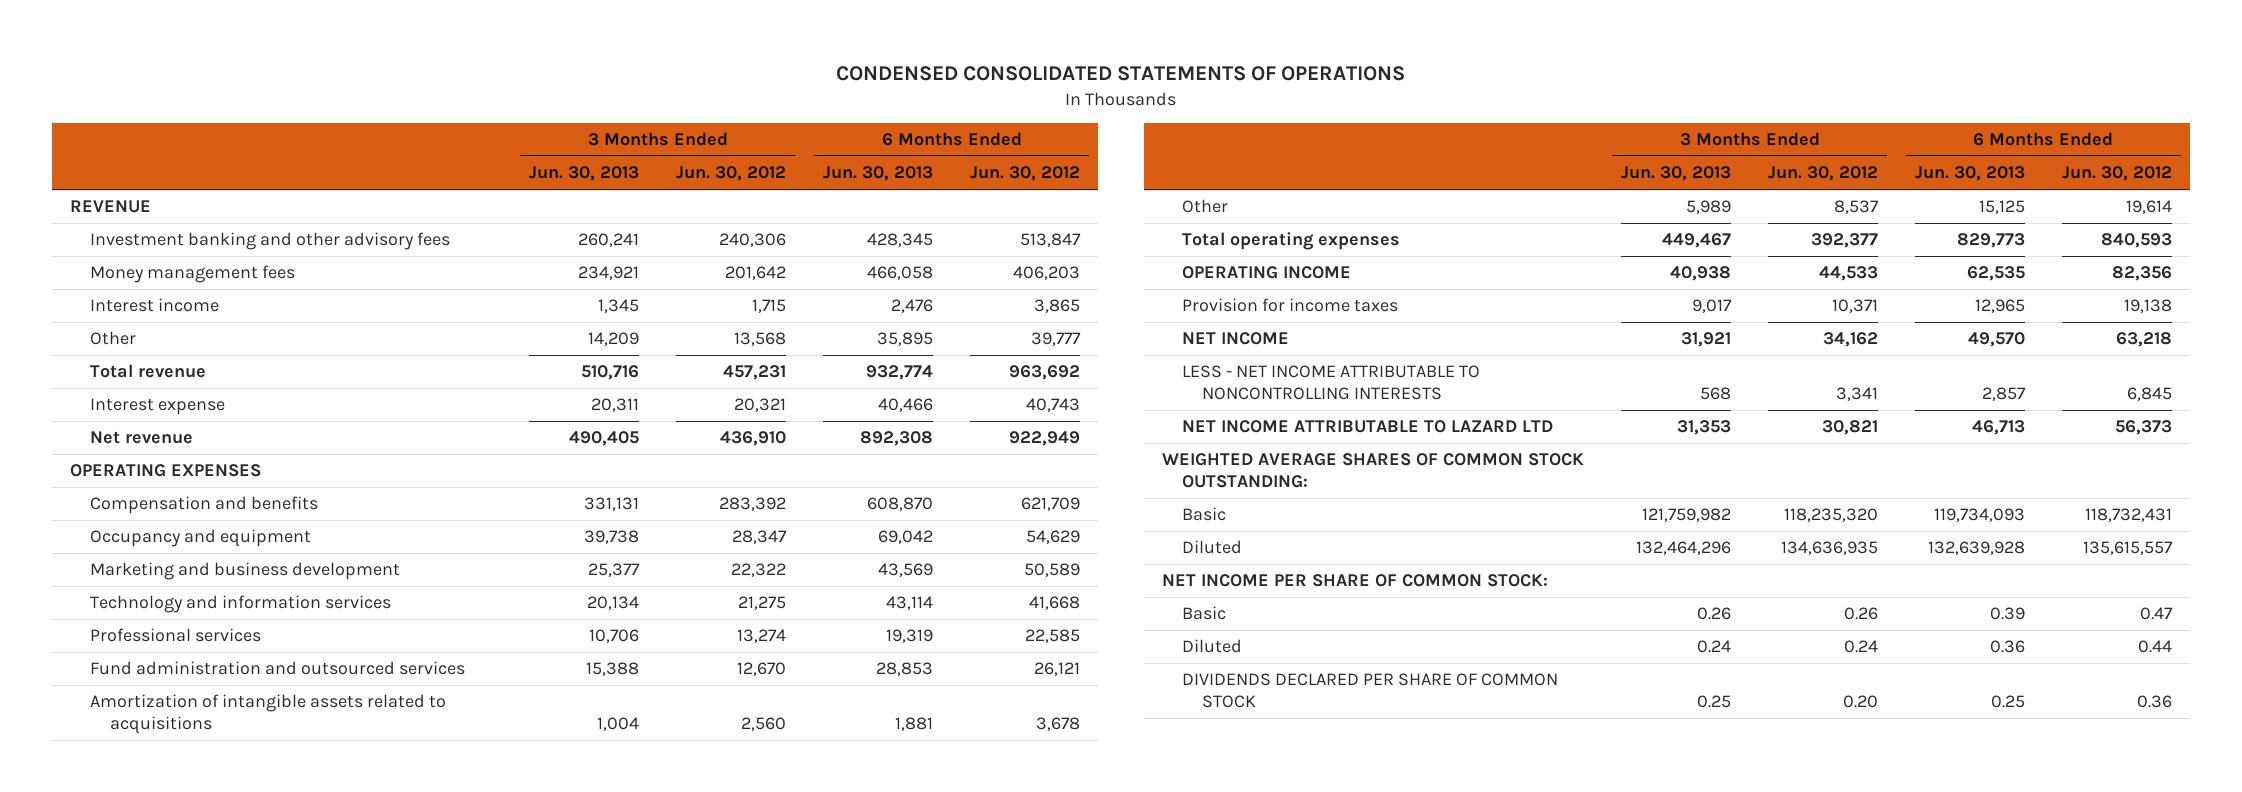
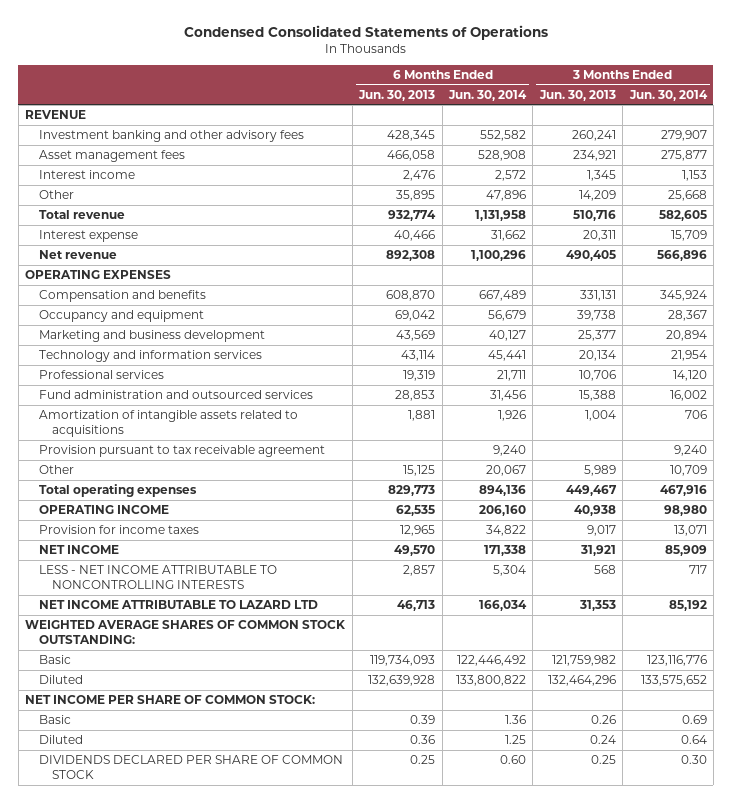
- CONDENSED CONSOLIDATED STATEMENTS OF OPERATIONS
+ Condensed Consolidated Statements of Operations
- | 3 Months Ended Jun. 30, 2013 | 3 Months Ended Jun. 30, 2012 | 6 Months Ended Jun. 30, 2013 | 6 Months Ended Jun. 30, 2012
+ | 6 Months Ended Jun. 30, 2013 | 6 Months Ended Jun. 30, 2014 | 3 Months Ended Jun. 30, 2013 | 3 Months Ended Jun. 30, 2014
- Money management fees | 234,921 | 201,642 | 466,058 | 406,203
+ Asset management fees | 466,058 | 528,908 | 234,921 | 275,877
+ Provision pursuant to tax receivable agreement | | 9,240 | | 9,240

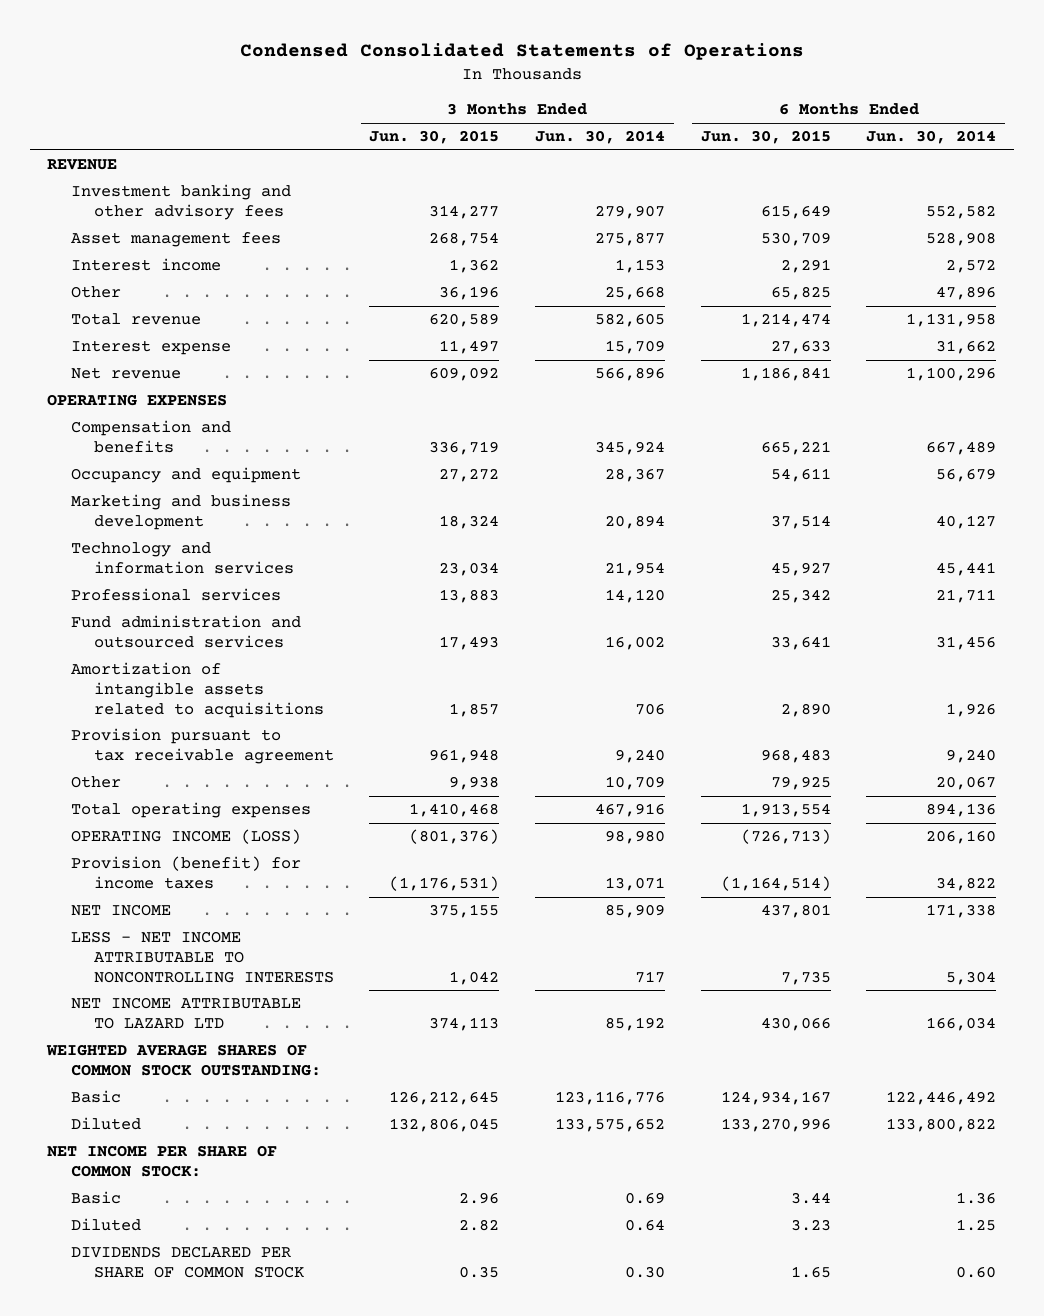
- | 6 Months Ended Jun. 30, 2013 | 6 Months Ended Jun. 30, 2014 | 3 Months Ended Jun. 30, 2013 | 3 Months Ended Jun. 30, 2014
+ | 3 Months Ended Jun. 30, 2015 | 3 Months Ended Jun. 30, 2014 | 6 Months Ended Jun. 30, 2015 | 6 Months Ended Jun. 30, 2014
- OPERATING INCOME | 62,535 | 206,160 | 40,938 | 98,980
- Provision for income taxes | 12,965 | 34,822 | 9,017 | 13,071
+ OPERATING INCOME (LOSS) | (801,376) | 98,980 | (726,713) | 206,160
+ Provision (benefit) for income taxes | (1,176,531) | 13,071 | (1,164,514) | 34,822

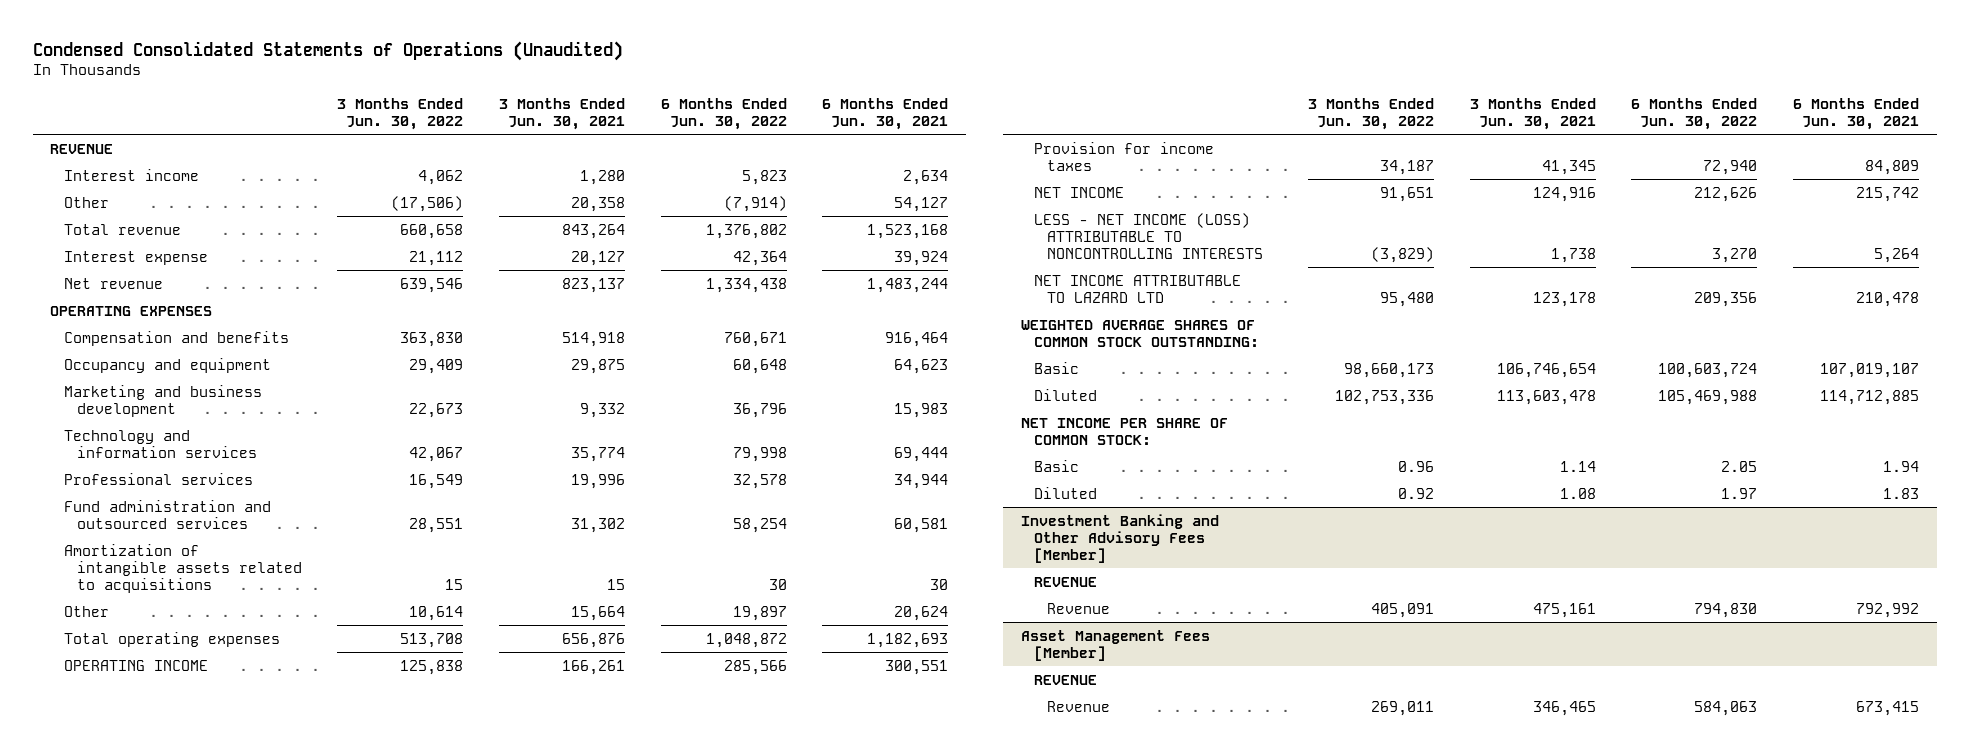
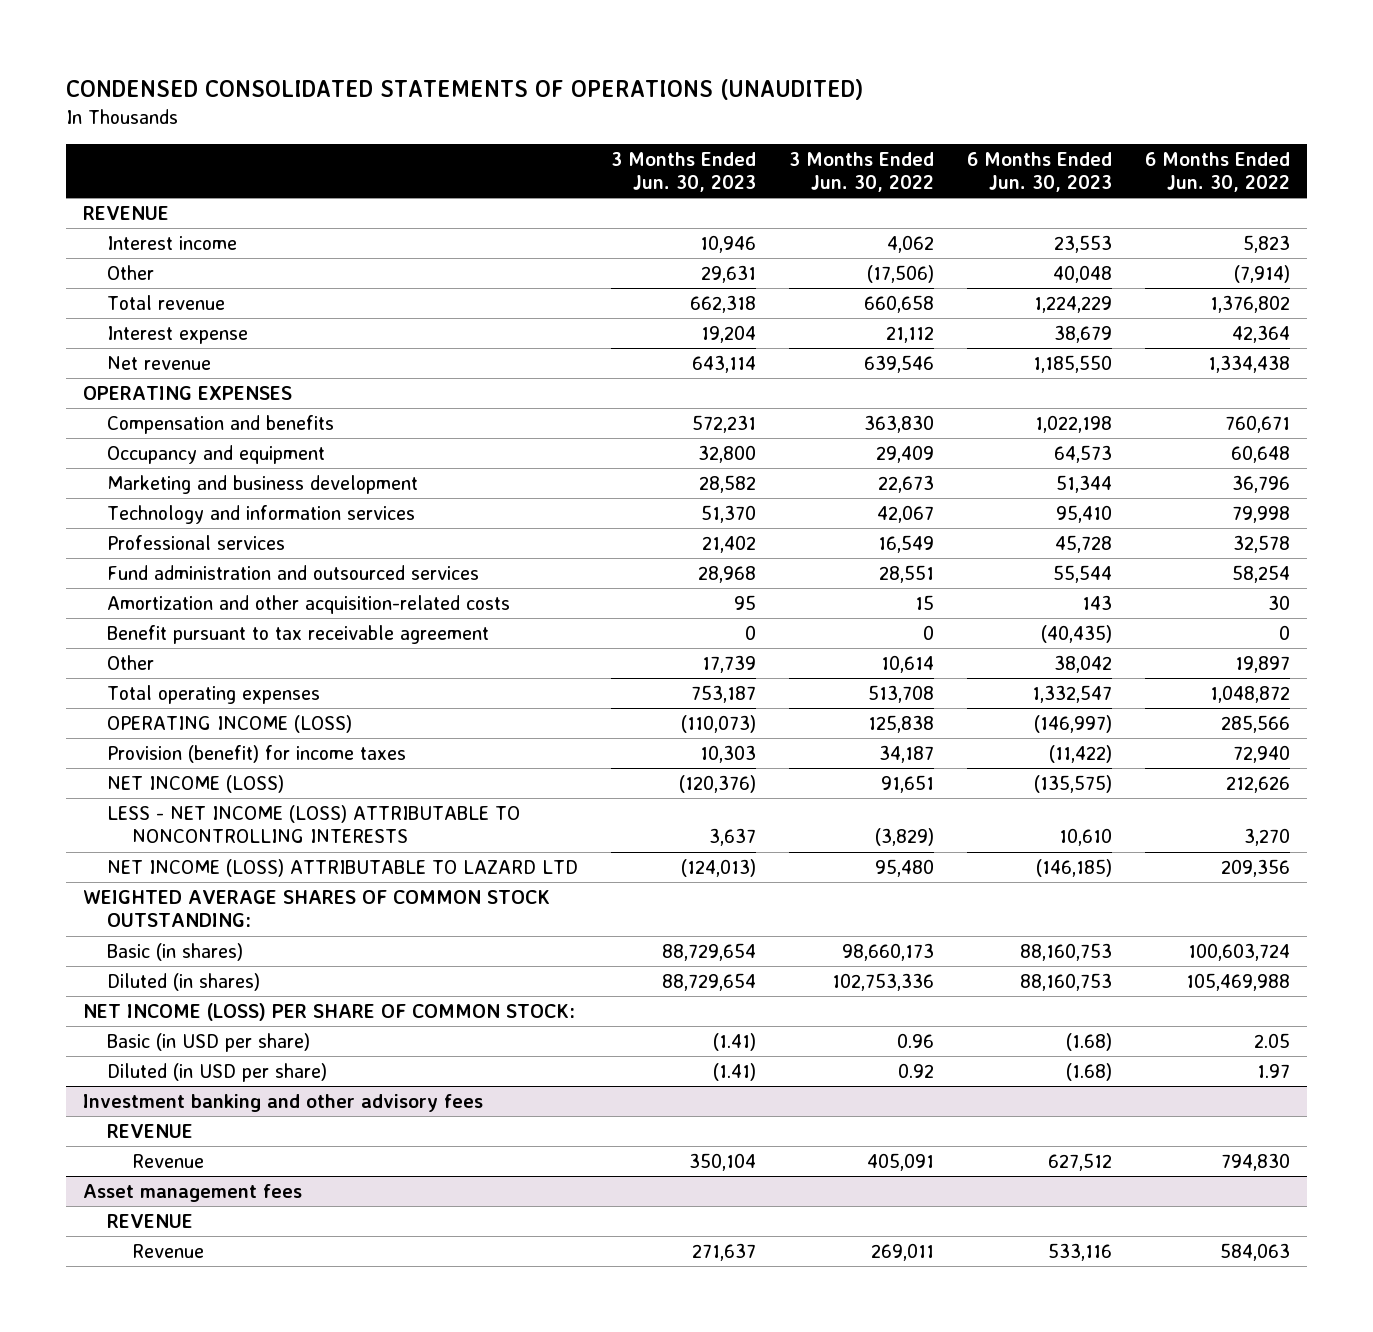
- Condensed Consolidated Statements of Operations (Unaudited)
+ CONDENSED CONSOLIDATED STATEMENTS OF OPERATIONS (UNAUDITED)
- | 3 Months Ended Jun. 30, 2022 | 3 Months Ended Jun. 30, 2021 | 6 Months Ended Jun. 30, 2022 | 6 Months Ended Jun. 30, 2021
+ | 3 Months Ended Jun. 30, 2023 | 3 Months Ended Jun. 30, 2022 | 6 Months Ended Jun. 30, 2023 | 6 Months Ended Jun. 30, 2022
- Amortization of intangible assets related to acquisitions | 15 | 15 | 30 | 30
+ Amortization and other acquisition-related costs | 95 | 15 | 143 | 30
+ Benefit pursuant to tax receivable agreement | 0 | 0 | (40,435) | 0
- OPERATING INCOME | 125,838 | 166,261 | 285,566 | 300,551
- Provision for income taxes | 34,187 | 41,345 | 72,940 | 84,809
- NET INCOME | 91,651 | 124,916 | 212,626 | 215,742
+ OPERATING INCOME (LOSS) | (110,073) | 125,838 | (146,997) | 285,566
+ Provision (benefit) for income taxes | 10,303 | 34,187 | (11,422) | 72,940
+ NET INCOME (LOSS) | (120,376) | 91,651 | (135,575) | 212,626
- NET INCOME ATTRIBUTABLE TO LAZARD LTD | 95,480 | 123,178 | 209,356 | 210,478
+ NET INCOME (LOSS) ATTRIBUTABLE TO LAZARD LTD | (124,013) | 95,480 | (146,185) | 209,356
- Basic | 98,660,173 | 106,746,654 | 100,603,724 | 107,019,107
- Diluted | 102,753,336 | 113,603,478 | 105,469,988 | 114,712,885
- NET INCOME PER SHARE OF COMMON STOCK:
- Basic | 0.96 | 1.14 | 2.05 | 1.94
- Diluted | 0.92 | 1.08 | 1.97 | 1.83
- Investment Banking and Other Advisory Fees [Member]
+ Basic (in shares) | 88,729,654 | 98,660,173 | 88,160,753 | 100,603,724
+ Diluted (in shares) | 88,729,654 | 102,753,336 | 88,160,753 | 105,469,988
+ NET INCOME (LOSS) PER SHARE OF COMMON STOCK:
+ Basic (in USD per share) | (1.41) | 0.96 | (1.68) | 2.05
+ Diluted (in USD per share) | (1.41) | 0.92 | (1.68) | 1.97
+ Investment banking and other advisory fees
- Asset Management Fees [Member]
+ Asset management fees

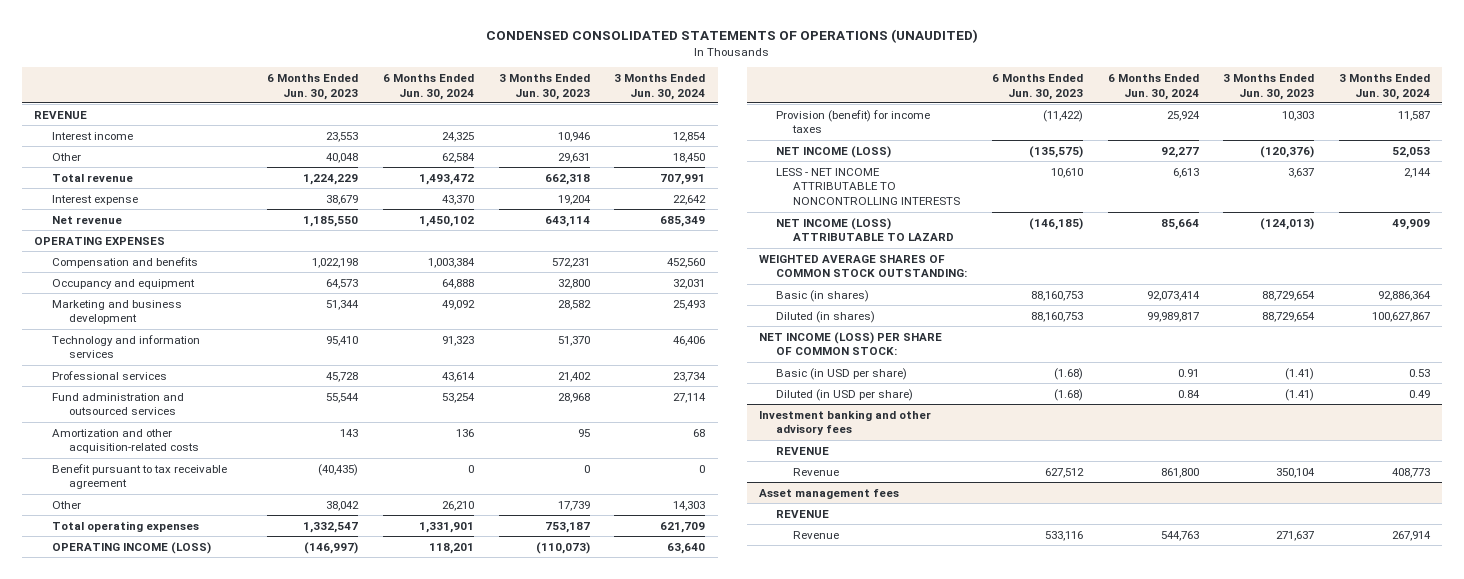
- | 3 Months Ended Jun. 30, 2023 | 3 Months Ended Jun. 30, 2022 | 6 Months Ended Jun. 30, 2023 | 6 Months Ended Jun. 30, 2022
+ | 6 Months Ended Jun. 30, 2023 | 6 Months Ended Jun. 30, 2024 | 3 Months Ended Jun. 30, 2023 | 3 Months Ended Jun. 30, 2024
- LESS - NET INCOME (LOSS) ATTRIBUTABLE TO NONCONTROLLING INTERESTS | 3,637 | (3,829) | 10,610 | 3,270
- NET INCOME (LOSS) ATTRIBUTABLE TO LAZARD LTD | (124,013) | 95,480 | (146,185) | 209,356
+ LESS - NET INCOME ATTRIBUTABLE TO NONCONTROLLING INTERESTS | 10,610 | 6,613 | 3,637 | 2,144
+ NET INCOME (LOSS) ATTRIBUTABLE TO LAZARD | (146,185) | 85,664 | (124,013) | 49,909

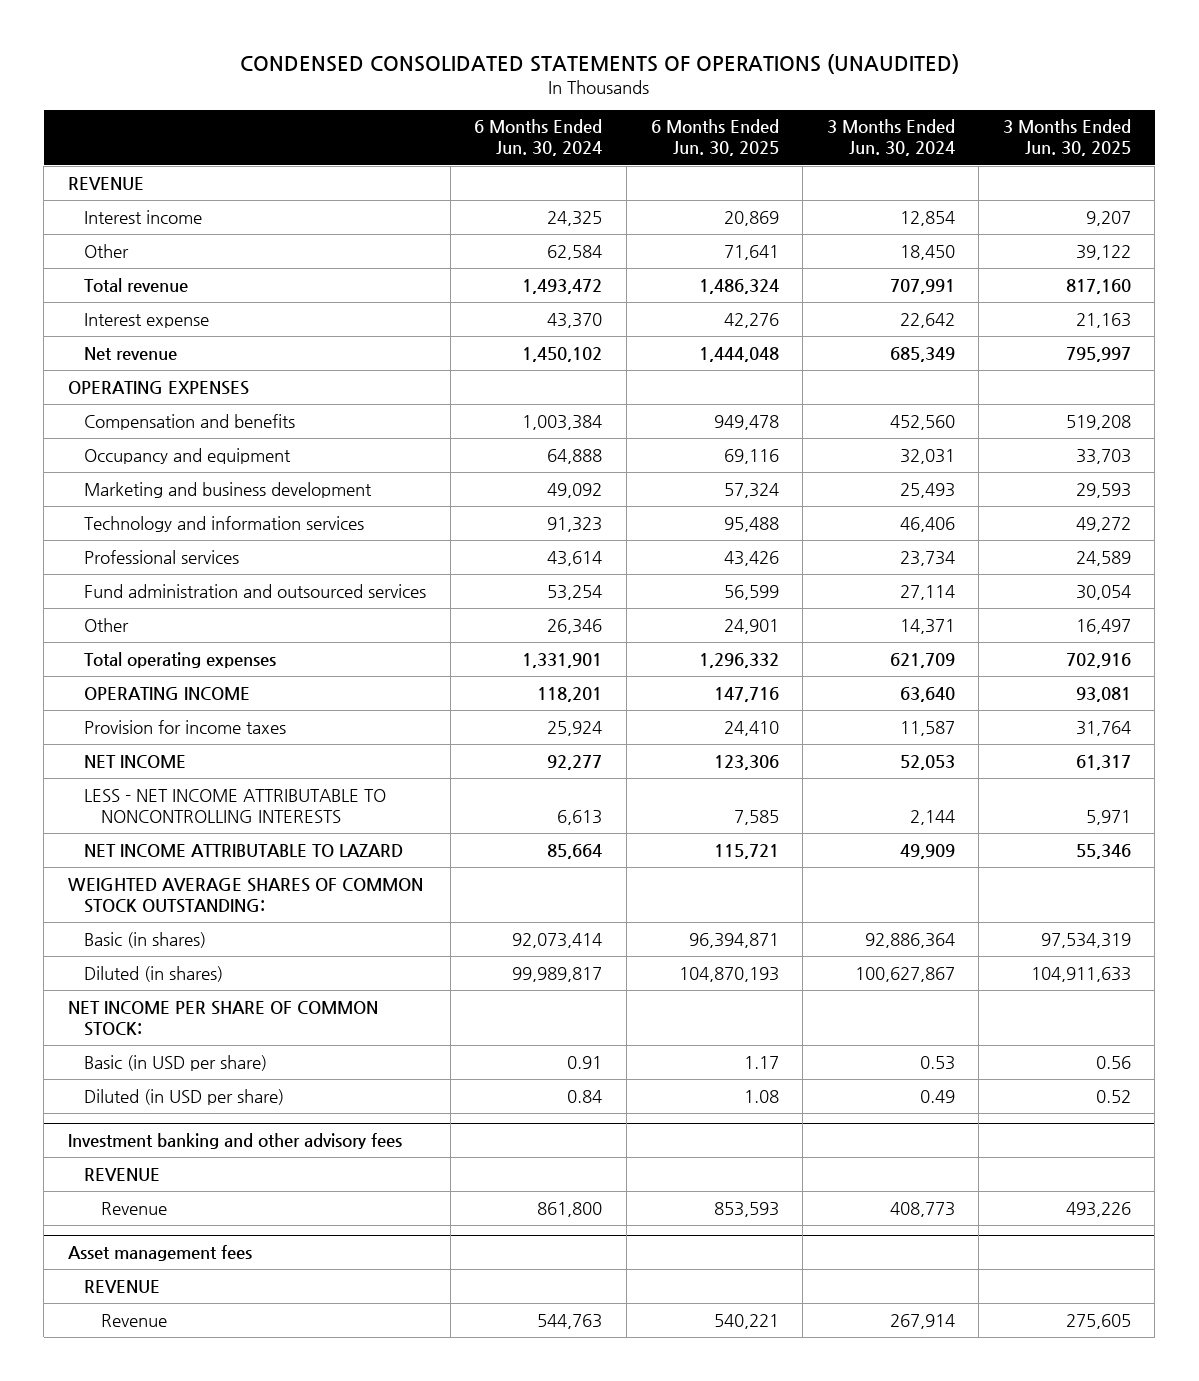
- | 6 Months Ended Jun. 30, 2023 | 6 Months Ended Jun. 30, 2024 | 3 Months Ended Jun. 30, 2023 | 3 Months Ended Jun. 30, 2024
+ | 6 Months Ended Jun. 30, 2024 | 6 Months Ended Jun. 30, 2025 | 3 Months Ended Jun. 30, 2024 | 3 Months Ended Jun. 30, 2025
- Amortization and other acquisition-related costs | 143 | 136 | 95 | 68
- Benefit pursuant to tax receivable agreement | (40,435) | 0 | 0 | 0
- Other | 38,042 | 26,210 | 17,739 | 14,303
+ Other | 26,346 | 24,901 | 14,371 | 16,497
- OPERATING INCOME (LOSS) | (146,997) | 118,201 | (110,073) | 63,640
- Provision (benefit) for income taxes | (11,422) | 25,924 | 10,303 | 11,587
- NET INCOME (LOSS) | (135,575) | 92,277 | (120,376) | 52,053
+ OPERATING INCOME | 118,201 | 147,716 | 63,640 | 93,081
+ Provision for income taxes | 25,924 | 24,410 | 11,587 | 31,764
+ NET INCOME | 92,277 | 123,306 | 52,053 | 61,317
- NET INCOME (LOSS) ATTRIBUTABLE TO LAZARD | (146,185) | 85,664 | (124,013) | 49,909
+ NET INCOME ATTRIBUTABLE TO LAZARD | 85,664 | 115,721 | 49,909 | 55,346
- NET INCOME (LOSS) PER SHARE OF COMMON STOCK:
+ NET INCOME PER SHARE OF COMMON STOCK:

